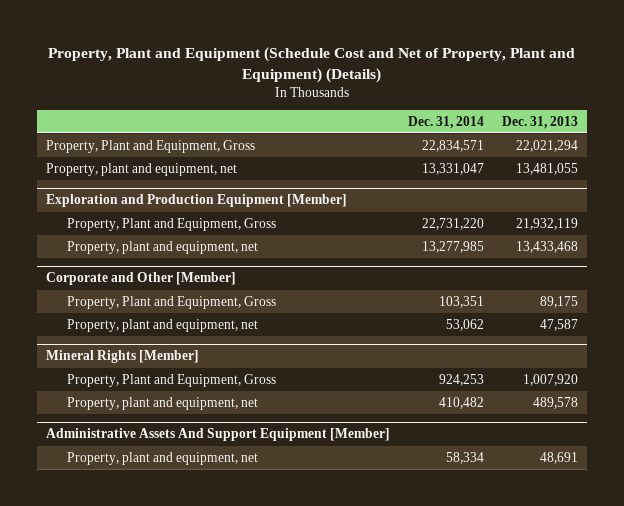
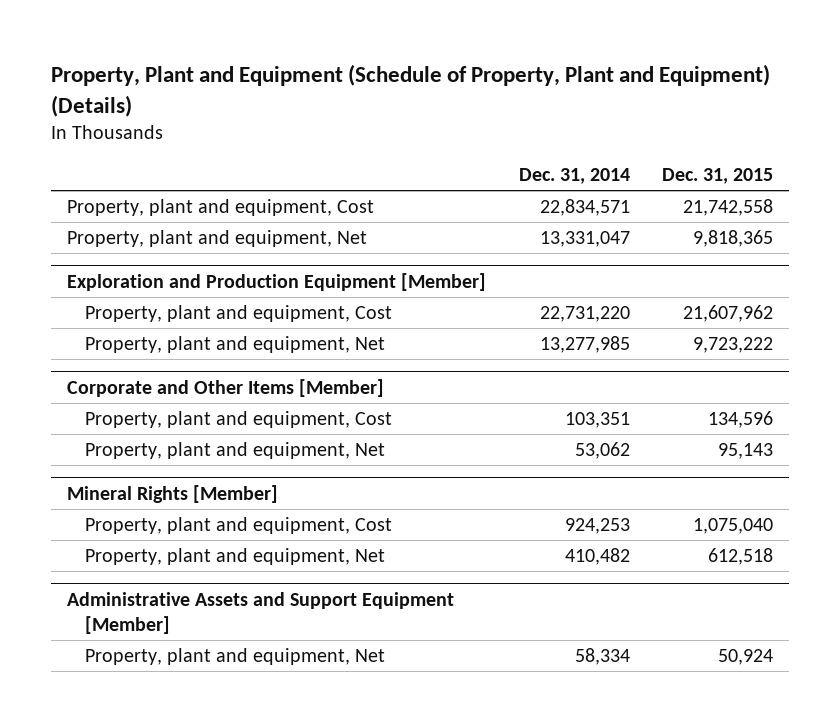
- Property, Plant and Equipment (Schedule Cost and Net of Property, Plant and Equipment) (Details)
+ Property, Plant and Equipment (Schedule of Property, Plant and Equipment) (Details)
- | Dec. 31, 2014 | Dec. 31, 2013
+ | Dec. 31, 2014 | Dec. 31, 2015
- Property, Plant and Equipment, Gross | 22,834,571 | 22,021,294
- Property, plant and equipment, net | 13,331,047 | 13,481,055
+ Property, plant and equipment, Cost | 22,834,571 | 21,742,558
+ Property, plant and equipment, Net | 13,331,047 | 9,818,365
@ Exploration and Production Equipment [Member]
- Property, Plant and Equipment, Gross | 22,731,220 | 21,932,119
- Property, plant and equipment, net | 13,277,985 | 13,433,468
- Corporate and Other [Member]
- Property, Plant and Equipment, Gross | 103,351 | 89,175
- Property, plant and equipment, net | 53,062 | 47,587
@ Exploration and Production Equipment [Member]
+ Property, plant and equipment, Cost | 22,731,220 | 21,607,962
+ Property, plant and equipment, Net | 13,277,985 | 9,723,222
+ Corporate and Other Items [Member]
+ Property, plant and equipment, Cost | 103,351 | 134,596
+ Property, plant and equipment, Net | 53,062 | 95,143
@ Mineral Rights [Member]
- Property, Plant and Equipment, Gross | 924,253 | 1,007,920
- Property, plant and equipment, net | 410,482 | 489,578
- Administrative Assets And Support Equipment [Member]
- Property, plant and equipment, net | 58,334 | 48,691
@ Mineral Rights [Member]
+ Property, plant and equipment, Cost | 924,253 | 1,075,040
+ Property, plant and equipment, Net | 410,482 | 612,518
+ Administrative Assets and Support Equipment [Member]
+ Property, plant and equipment, Net | 58,334 | 50,924

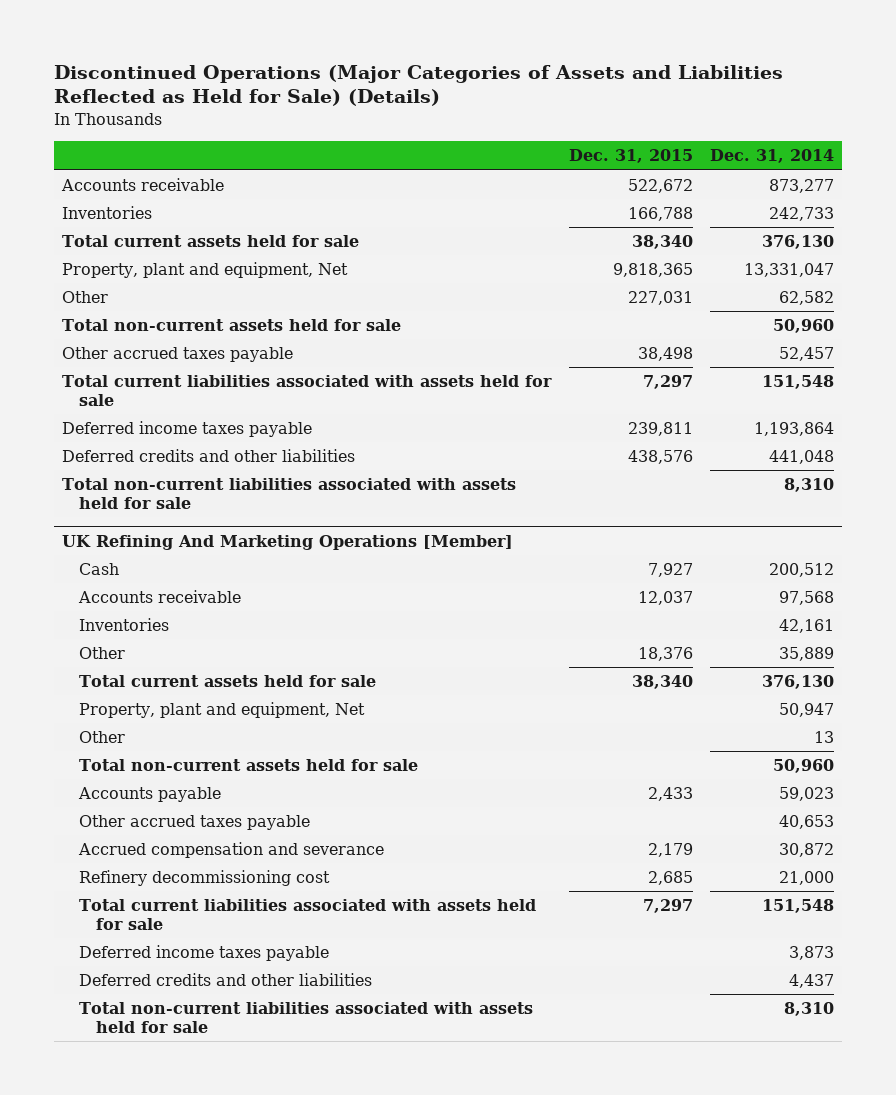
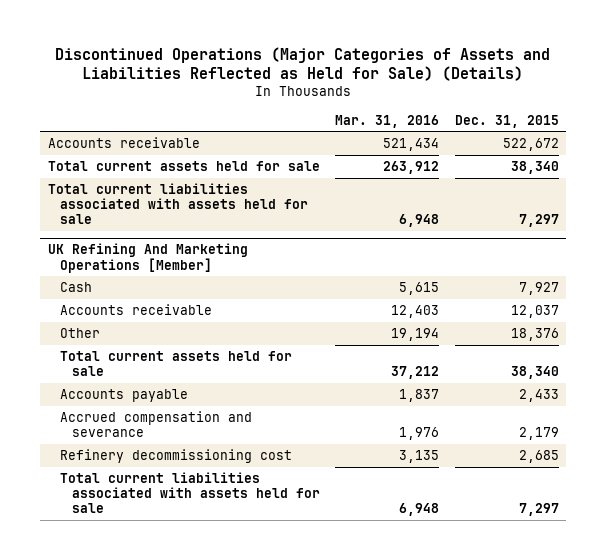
- | Dec. 31, 2015 | Dec. 31, 2014
+ | Mar. 31, 2016 | Dec. 31, 2015
- Inventories | 166,788 | 242,733
- Property, plant and equipment, Net | 9,818,365 | 13,331,047
- Other | 227,031 | 62,582
- Total non-current assets held for sale | | 50,960
- Other accrued taxes payable | 38,498 | 52,457
- Deferred income taxes payable | 239,811 | 1,193,864
- Deferred credits and other liabilities | 438,576 | 441,048
- Total non-current liabilities associated with assets held for sale | | 8,310
@ UK Refining And Marketing Operations [Member]
- Inventories | | 42,161
- Property, plant and equipment, Net | | 50,947
- Other | | 13
- Total non-current assets held for sale | | 50,960
- Other accrued taxes payable | | 40,653
- Deferred income taxes payable | | 3,873
- Deferred credits and other liabilities | | 4,437
- Total non-current liabilities associated with assets held for sale | | 8,310

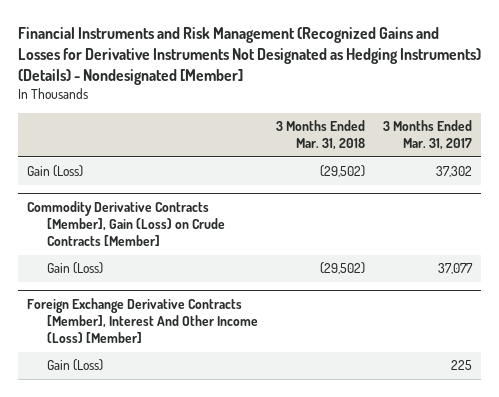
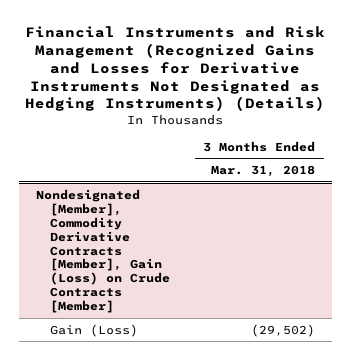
- Financial Instruments and Risk Management (Recognized Gains and Losses for Derivative Instruments Not Designated as Hedging Instruments) (Details) - Nondesignated [Member]
+ Financial Instruments and Risk Management (Recognized Gains and Losses for Derivative Instruments Not Designated as Hedging Instruments) (Details)
- | 3 Months Ended Mar. 31, 2018 | 3 Months Ended Mar. 31, 2017
+ | 3 Months Ended Mar. 31, 2018
- Gain (Loss) | (29,502) | 37,302
- Commodity Derivative Contracts [Member], Gain (Loss) on Crude Contracts [Member]
+ Nondesignated [Member], Commodity Derivative Contracts [Member], Gain (Loss) on Crude Contracts [Member]
- Foreign Exchange Derivative Contracts [Member], Interest And Other Income (Loss) [Member]
- Gain (Loss) | | 225

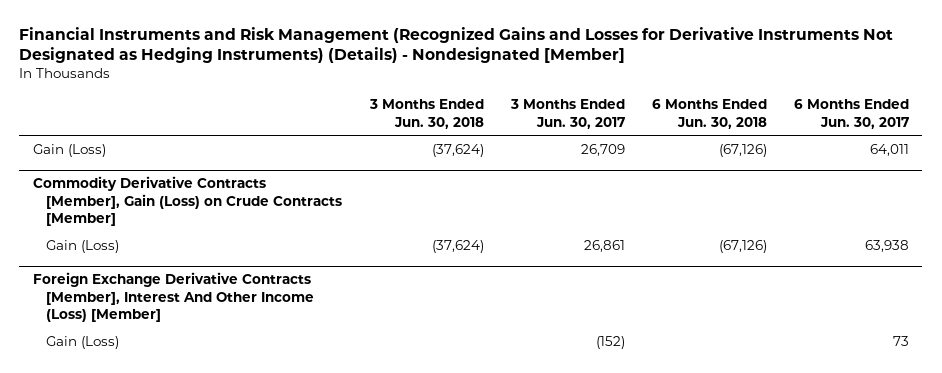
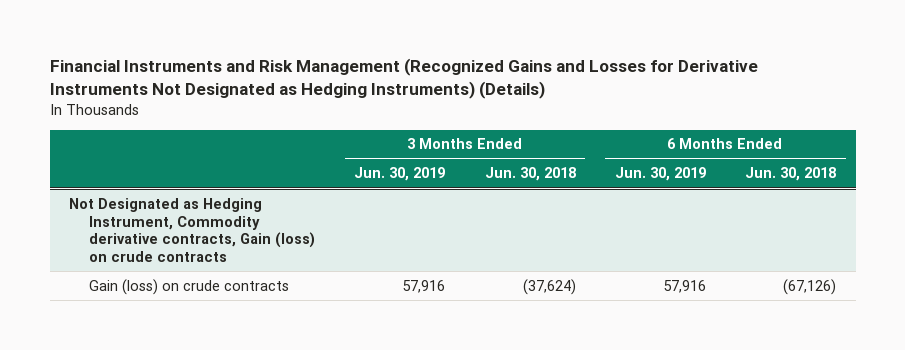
- Financial Instruments and Risk Management (Recognized Gains and Losses for Derivative Instruments Not Designated as Hedging Instruments) (Details) - Nondesignated [Member]
+ Financial Instruments and Risk Management (Recognized Gains and Losses for Derivative Instruments Not Designated as Hedging Instruments) (Details)
- | 3 Months Ended Jun. 30, 2018 | 3 Months Ended Jun. 30, 2017 | 6 Months Ended Jun. 30, 2018 | 6 Months Ended Jun. 30, 2017
+ | 3 Months Ended Jun. 30, 2019 | 3 Months Ended Jun. 30, 2018 | 6 Months Ended Jun. 30, 2019 | 6 Months Ended Jun. 30, 2018
- Gain (Loss) | (37,624) | 26,709 | (67,126) | 64,011
- Commodity Derivative Contracts [Member], Gain (Loss) on Crude Contracts [Member]
- Gain (Loss) | (37,624) | 26,861 | (67,126) | 63,938
- Foreign Exchange Derivative Contracts [Member], Interest And Other Income (Loss) [Member]
- Gain (Loss) | | (152) | | 73
+ Not Designated as Hedging Instrument, Commodity derivative contracts, Gain (loss) on crude contracts
+ Gain (loss) on crude contracts | 57,916 | (37,624) | 57,916 | (67,126)

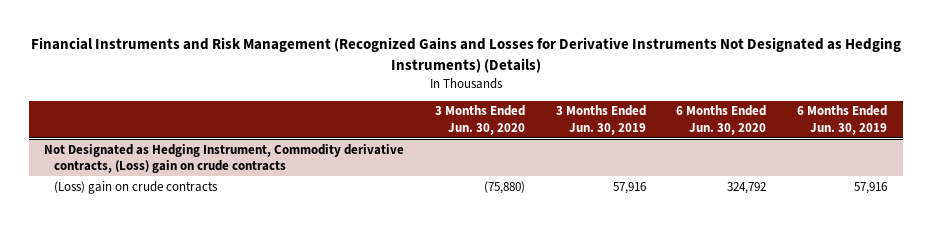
- | 3 Months Ended Jun. 30, 2019 | 3 Months Ended Jun. 30, 2018 | 6 Months Ended Jun. 30, 2019 | 6 Months Ended Jun. 30, 2018
+ | 3 Months Ended Jun. 30, 2020 | 3 Months Ended Jun. 30, 2019 | 6 Months Ended Jun. 30, 2020 | 6 Months Ended Jun. 30, 2019
- Not Designated as Hedging Instrument, Commodity derivative contracts, Gain (loss) on crude contracts
- Gain (loss) on crude contracts | 57,916 | (37,624) | 57,916 | (67,126)
+ Not Designated as Hedging Instrument, Commodity derivative contracts, (Loss) gain on crude contracts
+ (Loss) gain on crude contracts | (75,880) | 57,916 | 324,792 | 57,916

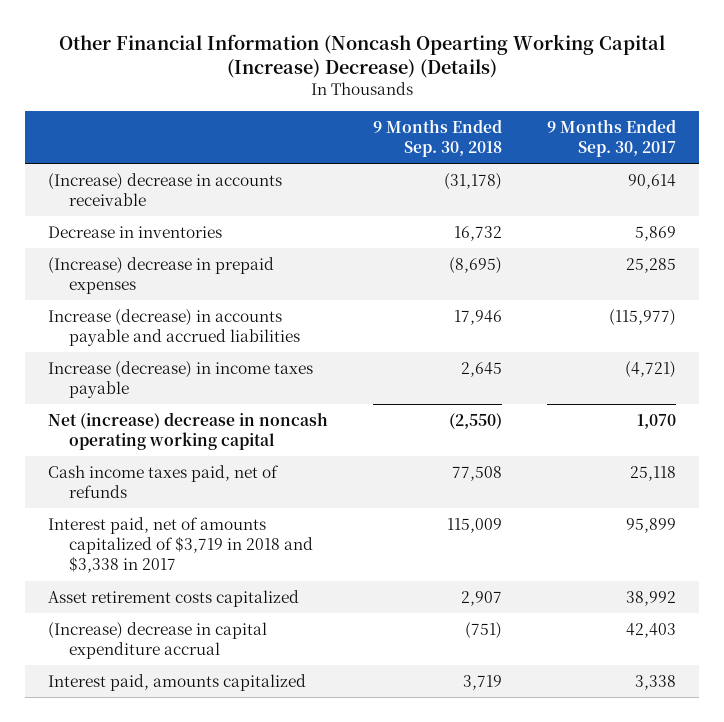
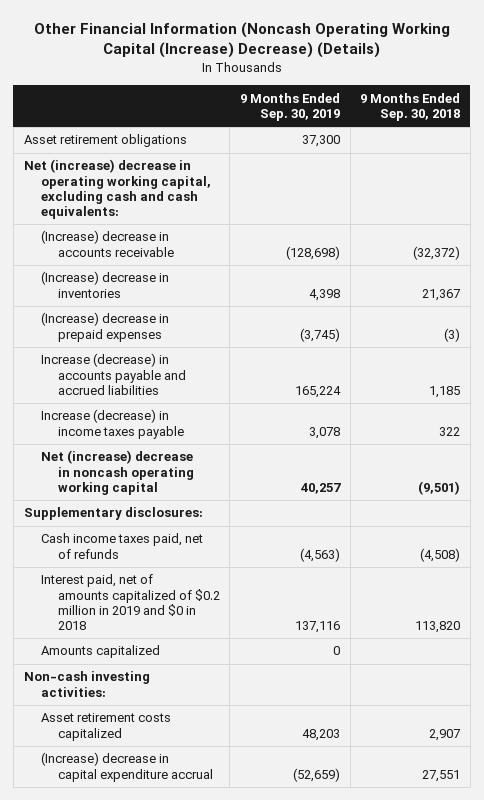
- Other Financial Information (Noncash Opearting Working Capital (Increase) Decrease) (Details)
+ Other Financial Information (Noncash Operating Working Capital (Increase) Decrease) (Details)
- | 9 Months Ended Sep. 30, 2018 | 9 Months Ended Sep. 30, 2017
+ | 9 Months Ended Sep. 30, 2019 | 9 Months Ended Sep. 30, 2018
- (Increase) decrease in accounts receivable | (31,178) | 90,614
- Decrease in inventories | 16,732 | 5,869
- (Increase) decrease in prepaid expenses | (8,695) | 25,285
- Increase (decrease) in accounts payable and accrued liabilities | 17,946 | (115,977)
- Increase (decrease) in income taxes payable | 2,645 | (4,721)
- Net (increase) decrease in noncash operating working capital | (2,550) | 1,070
- Cash income taxes paid, net of refunds | 77,508 | 25,118
- Interest paid, net of amounts capitalized of $3,719 in 2018 and $3,338 in 2017 | 115,009 | 95,899
+ Asset retirement obligations | 37,300 |
+ Net (increase) decrease in operating working capital, excluding cash and cash equivalents:
+ (Increase) decrease in accounts receivable | (128,698) | (32,372)
+ (Increase) decrease in inventories | 4,398 | 21,367
+ (Increase) decrease in prepaid expenses | (3,745) | (3)
+ Increase (decrease) in accounts payable and accrued liabilities | 165,224 | 1,185
+ Increase (decrease) in income taxes payable | 3,078 | 322
+ Net (increase) decrease in noncash operating working capital | 40,257 | (9,501)
+ Supplementary disclosures:
+ Cash income taxes paid, net of refunds | (4,563) | (4,508)
+ Interest paid, net of amounts capitalized of $0.2 million in 2019 and $0 in 2018 | 137,116 | 113,820
+ Amounts capitalized | 0 |
+ Non-cash investing activities:
- (Increase) decrease in capital expenditure accrual | (751) | 42,403
- Interest paid, amounts capitalized | 3,719 | 3,338
+ (Increase) decrease in capital expenditure accrual | (52,659) | 27,551

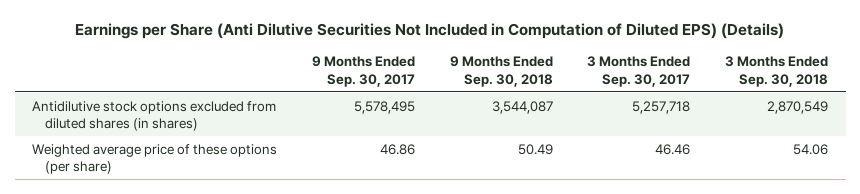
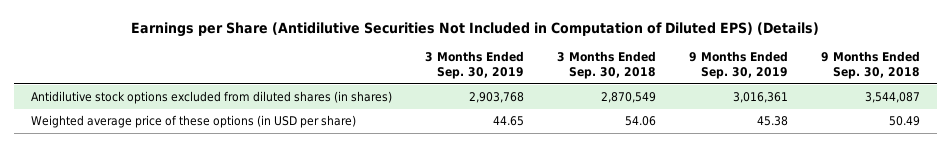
- Earnings per Share (Anti Dilutive Securities Not Included in Computation of Diluted EPS) (Details)
+ Earnings per Share (Antidilutive Securities Not Included in Computation of Diluted EPS) (Details)
- | 9 Months Ended Sep. 30, 2017 | 9 Months Ended Sep. 30, 2018 | 3 Months Ended Sep. 30, 2017 | 3 Months Ended Sep. 30, 2018
+ | 3 Months Ended Sep. 30, 2019 | 3 Months Ended Sep. 30, 2018 | 9 Months Ended Sep. 30, 2019 | 9 Months Ended Sep. 30, 2018
- Weighted average price of these options (per share) | 46.86 | 50.49 | 46.46 | 54.06
+ Weighted average price of these options (in USD per share) | 44.65 | 54.06 | 45.38 | 50.49

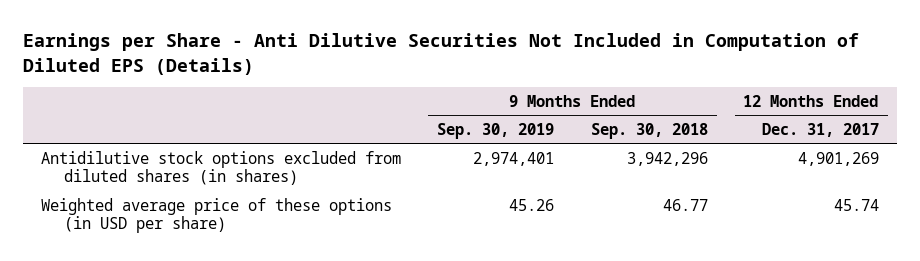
- Earnings per Share (Antidilutive Securities Not Included in Computation of Diluted EPS) (Details)
+ Earnings per Share - Anti Dilutive Securities Not Included in Computation of Diluted EPS (Details)
- | 3 Months Ended Sep. 30, 2019 | 3 Months Ended Sep. 30, 2018 | 9 Months Ended Sep. 30, 2019 | 9 Months Ended Sep. 30, 2018
+ | 9 Months Ended Sep. 30, 2019 | 9 Months Ended Sep. 30, 2018 | 12 Months Ended Dec. 31, 2017
- Antidilutive stock options excluded from diluted shares (in shares) | 2,903,768 | 2,870,549 | 3,016,361 | 3,544,087
- Weighted average price of these options (in USD per share) | 44.65 | 54.06 | 45.38 | 50.49
+ Antidilutive stock options excluded from diluted shares (in shares) | 2,974,401 | 3,942,296 | 4,901,269
+ Weighted average price of these options (in USD per share) | 45.26 | 46.77 | 45.74

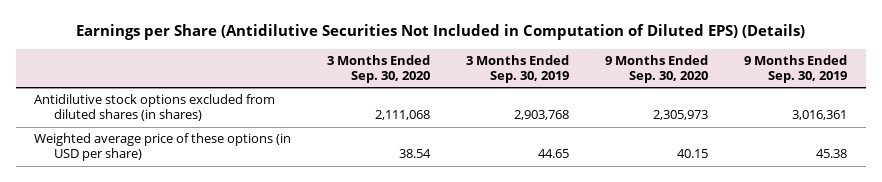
- Earnings per Share - Anti Dilutive Securities Not Included in Computation of Diluted EPS (Details)
+ Earnings per Share (Antidilutive Securities Not Included in Computation of Diluted EPS) (Details)
- | 9 Months Ended Sep. 30, 2019 | 9 Months Ended Sep. 30, 2018 | 12 Months Ended Dec. 31, 2017
+ | 3 Months Ended Sep. 30, 2020 | 3 Months Ended Sep. 30, 2019 | 9 Months Ended Sep. 30, 2020 | 9 Months Ended Sep. 30, 2019
- Antidilutive stock options excluded from diluted shares (in shares) | 2,974,401 | 3,942,296 | 4,901,269
- Weighted average price of these options (in USD per share) | 45.26 | 46.77 | 45.74
+ Antidilutive stock options excluded from diluted shares (in shares) | 2,111,068 | 2,903,768 | 2,305,973 | 3,016,361
+ Weighted average price of these options (in USD per share) | 38.54 | 44.65 | 40.15 | 45.38

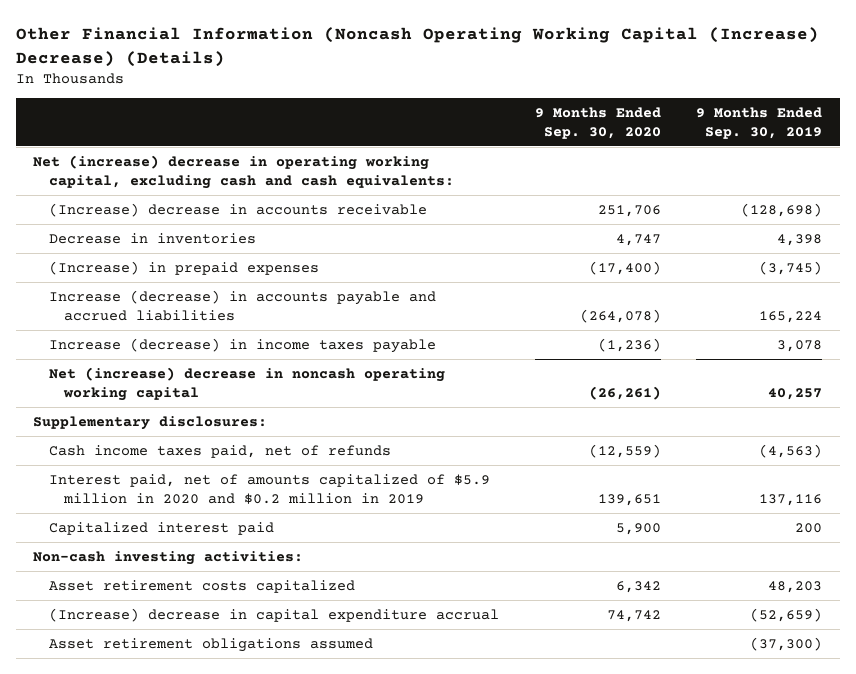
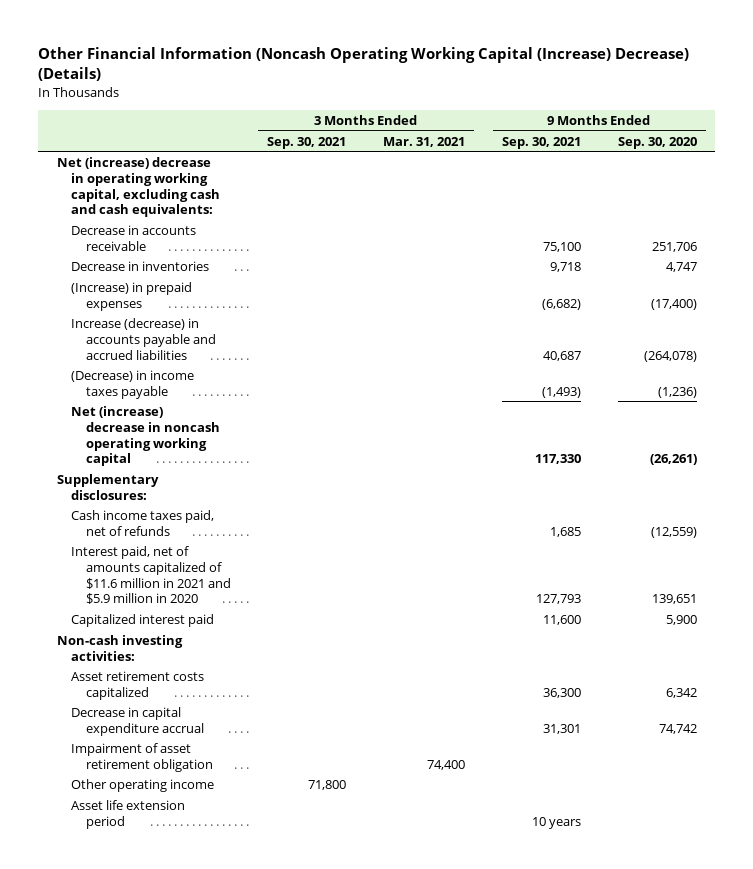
- | 9 Months Ended Sep. 30, 2020 | 9 Months Ended Sep. 30, 2019
+ | 3 Months Ended Sep. 30, 2021 | 3 Months Ended Mar. 31, 2021 | 9 Months Ended Sep. 30, 2021 | 9 Months Ended Sep. 30, 2020
- (Increase) decrease in accounts receivable | 251,706 | (128,698)
+ Decrease in accounts receivable | | | 75,100 | 251,706
- Increase (decrease) in income taxes payable | (1,236) | 3,078
+ (Decrease) in income taxes payable | | | (1,493) | (1,236)
- Interest paid, net of amounts capitalized of $5.9 million in 2020 and $0.2 million in 2019 | 139,651 | 137,116
+ Interest paid, net of amounts capitalized of $11.6 million in 2021 and $5.9 million in 2020 | | | 127,793 | 139,651
- (Increase) decrease in capital expenditure accrual | 74,742 | (52,659)
- Asset retirement obligations assumed | | (37,300)
+ Decrease in capital expenditure accrual | | | 31,301 | 74,742
+ Impairment of asset retirement obligation | | 74,400 | |
+ Other operating income | 71,800 | | |
+ Asset life extension period | | | 10 years |

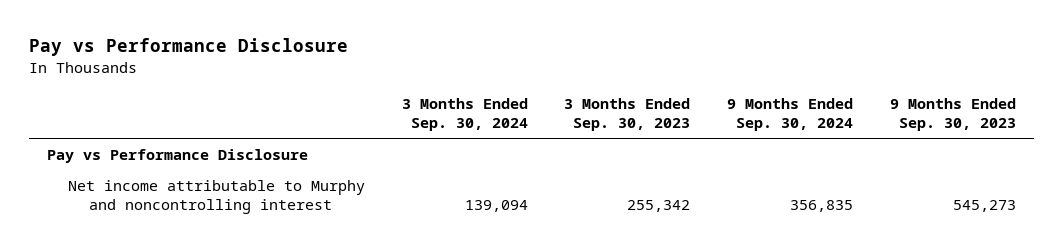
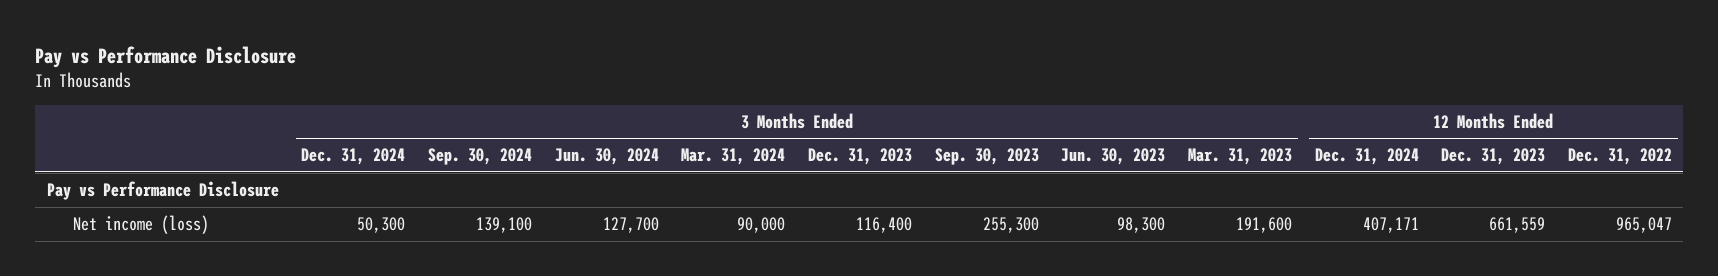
- | 3 Months Ended Sep. 30, 2024 | 3 Months Ended Sep. 30, 2023 | 9 Months Ended Sep. 30, 2024 | 9 Months Ended Sep. 30, 2023
+ | 3 Months Ended Dec. 31, 2024 | 3 Months Ended Sep. 30, 2024 | 3 Months Ended Jun. 30, 2024 | 3 Months Ended Mar. 31, 2024 | 3 Months Ended Dec. 31, 2023 | 3 Months Ended Sep. 30, 2023 | 3 Months Ended Jun. 30, 2023 | 3 Months Ended Mar. 31, 2023 | 12 Months Ended Dec. 31, 2024 | 12 Months Ended Dec. 31, 2023 | 12 Months Ended Dec. 31, 2022
- Net income attributable to Murphy and noncontrolling interest | 139,094 | 255,342 | 356,835 | 545,273
+ Net income (loss) | 50,300 | 139,100 | 127,700 | 90,000 | 116,400 | 255,300 | 98,300 | 191,600 | 407,171 | 661,559 | 965,047

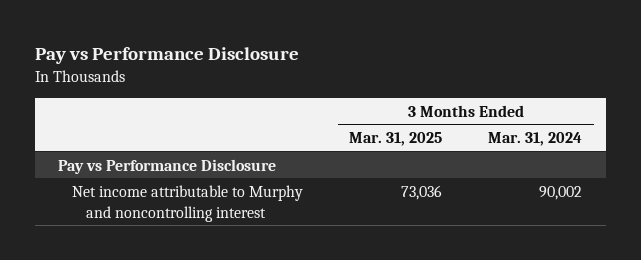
- | 3 Months Ended Dec. 31, 2024 | 3 Months Ended Sep. 30, 2024 | 3 Months Ended Jun. 30, 2024 | 3 Months Ended Mar. 31, 2024 | 3 Months Ended Dec. 31, 2023 | 3 Months Ended Sep. 30, 2023 | 3 Months Ended Jun. 30, 2023 | 3 Months Ended Mar. 31, 2023 | 12 Months Ended Dec. 31, 2024 | 12 Months Ended Dec. 31, 2023 | 12 Months Ended Dec. 31, 2022
+ | 3 Months Ended Mar. 31, 2025 | 3 Months Ended Mar. 31, 2024
- Net income (loss) | 50,300 | 139,100 | 127,700 | 90,000 | 116,400 | 255,300 | 98,300 | 191,600 | 407,171 | 661,559 | 965,047
+ Net income attributable to Murphy and noncontrolling interest | 73,036 | 90,002

